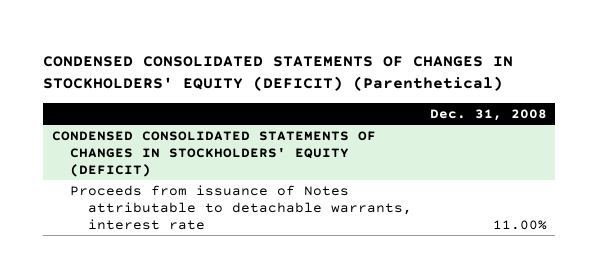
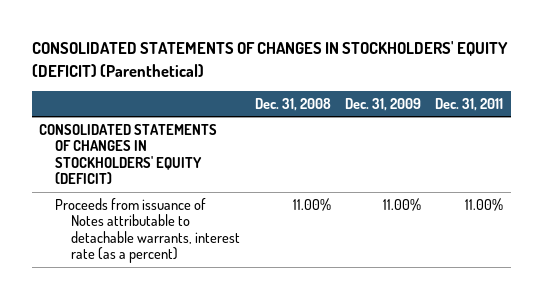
- CONDENSED CONSOLIDATED STATEMENTS OF CHANGES IN STOCKHOLDERS' EQUITY (DEFICIT) (Parenthetical)
+ CONSOLIDATED STATEMENTS OF CHANGES IN STOCKHOLDERS' EQUITY (DEFICIT) (Parenthetical)
- | Dec. 31, 2008
+ | Dec. 31, 2008 | Dec. 31, 2009 | Dec. 31, 2011
- CONDENSED CONSOLIDATED STATEMENTS OF CHANGES IN STOCKHOLDERS' EQUITY (DEFICIT)
- Proceeds from issuance of Notes attributable to detachable warrants, interest rate | 11.00%
+ CONSOLIDATED STATEMENTS OF CHANGES IN STOCKHOLDERS' EQUITY (DEFICIT)
+ Proceeds from issuance of Notes attributable to detachable warrants, interest rate (as a percent) | 11.00% | 11.00% | 11.00%

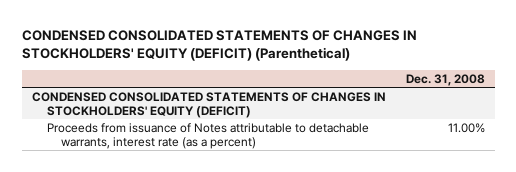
- CONSOLIDATED STATEMENTS OF CHANGES IN STOCKHOLDERS' EQUITY (DEFICIT) (Parenthetical)
+ CONDENSED CONSOLIDATED STATEMENTS OF CHANGES IN STOCKHOLDERS' EQUITY (DEFICIT) (Parenthetical)
- | Dec. 31, 2008 | Dec. 31, 2009 | Dec. 31, 2011
+ | Dec. 31, 2008
- CONSOLIDATED STATEMENTS OF CHANGES IN STOCKHOLDERS' EQUITY (DEFICIT)
+ CONDENSED CONSOLIDATED STATEMENTS OF CHANGES IN STOCKHOLDERS' EQUITY (DEFICIT)

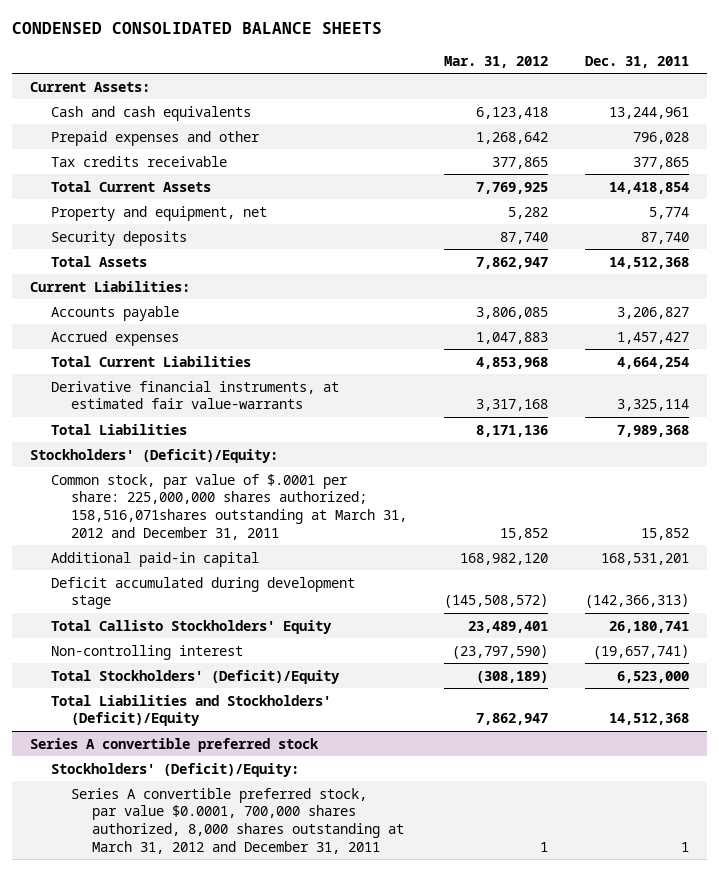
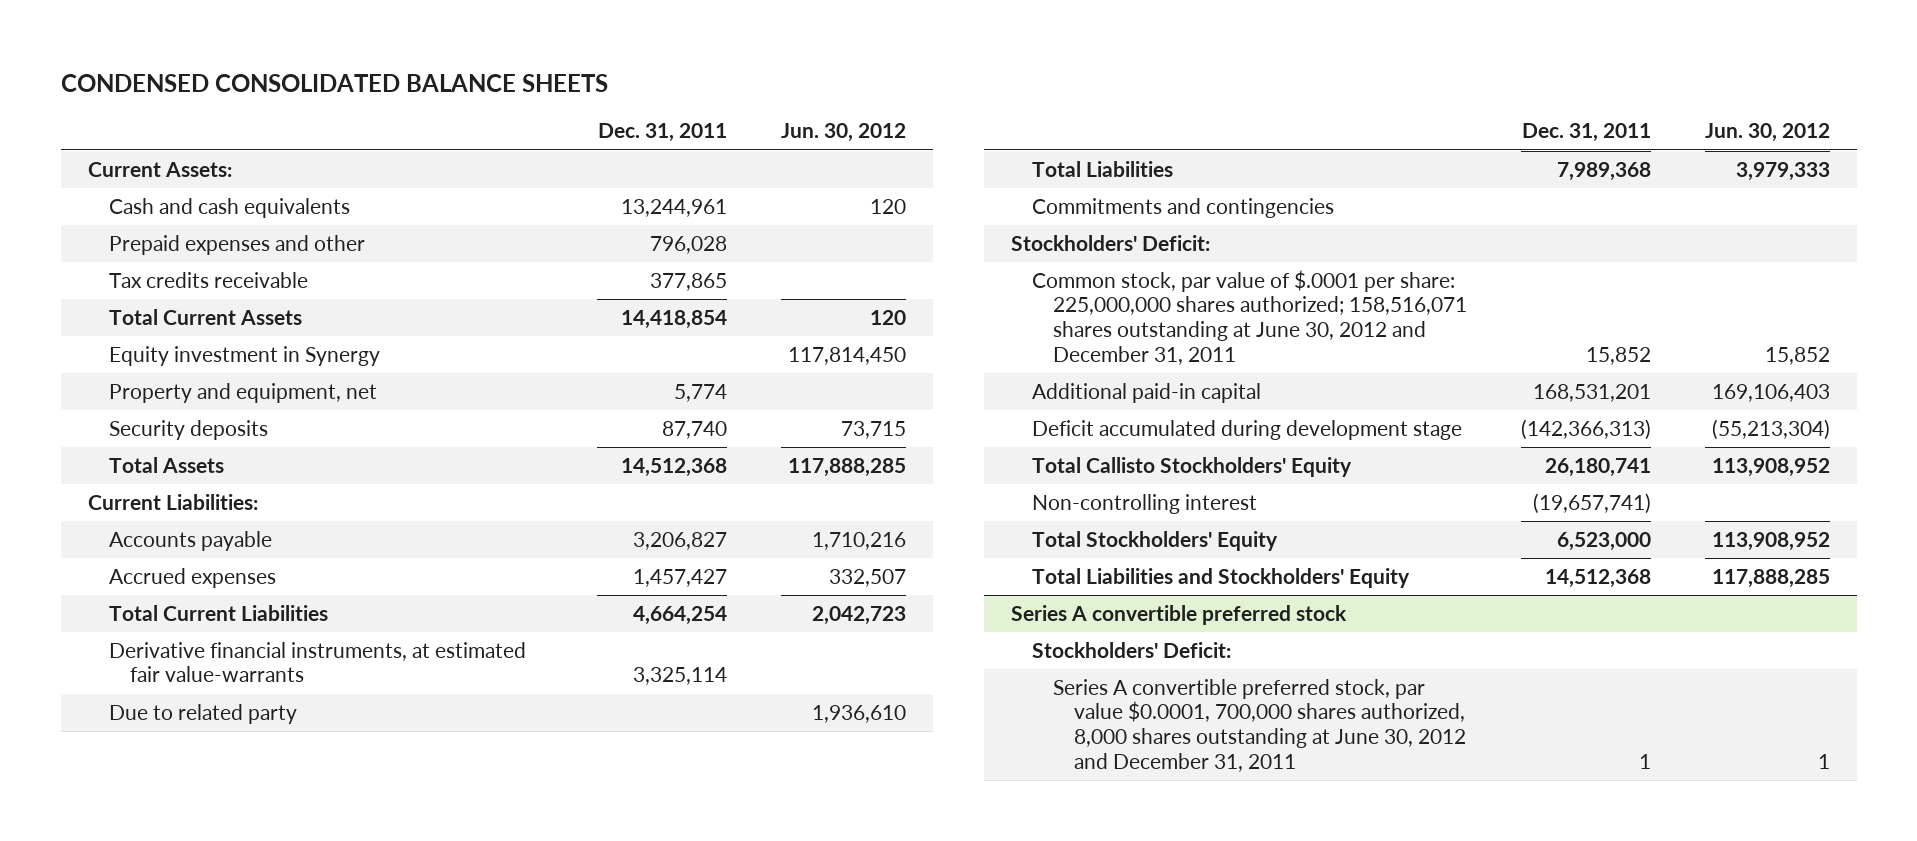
- | Mar. 31, 2012 | Dec. 31, 2011
+ | Dec. 31, 2011 | Jun. 30, 2012
+ Equity investment in Synergy | | 117,814,450
+ Due to related party | | 1,936,610
- Stockholders' (Deficit)/Equity:
- Common stock, par value of $.0001 per share: 225,000,000 shares authorized; 158,516,071shares outstanding at March 31, 2012 and December 31, 2011 | 15,852 | 15,852
+ Commitments and contingencies
+ Stockholders' Deficit:
+ Common stock, par value of $.0001 per share: 225,000,000 shares authorized; 158,516,071 shares outstanding at June 30, 2012 and December 31, 2011 | 15,852 | 15,852
- Total Stockholders' (Deficit)/Equity | (308,189) | 6,523,000
- Total Liabilities and Stockholders' (Deficit)/Equity | 7,862,947 | 14,512,368
+ Total Stockholders' Equity | 6,523,000 | 113,908,952
+ Total Liabilities and Stockholders' Equity | 14,512,368 | 117,888,285
@ Series A convertible preferred stock
- Stockholders' (Deficit)/Equity:
- Series A convertible preferred stock, par value $0.0001, 700,000 shares authorized, 8,000 shares outstanding at March 31, 2012 and December 31, 2011 | 1 | 1
+ Stockholders' Deficit:
+ Series A convertible preferred stock, par value $0.0001, 700,000 shares authorized, 8,000 shares outstanding at June 30, 2012 and December 31, 2011 | 1 | 1

